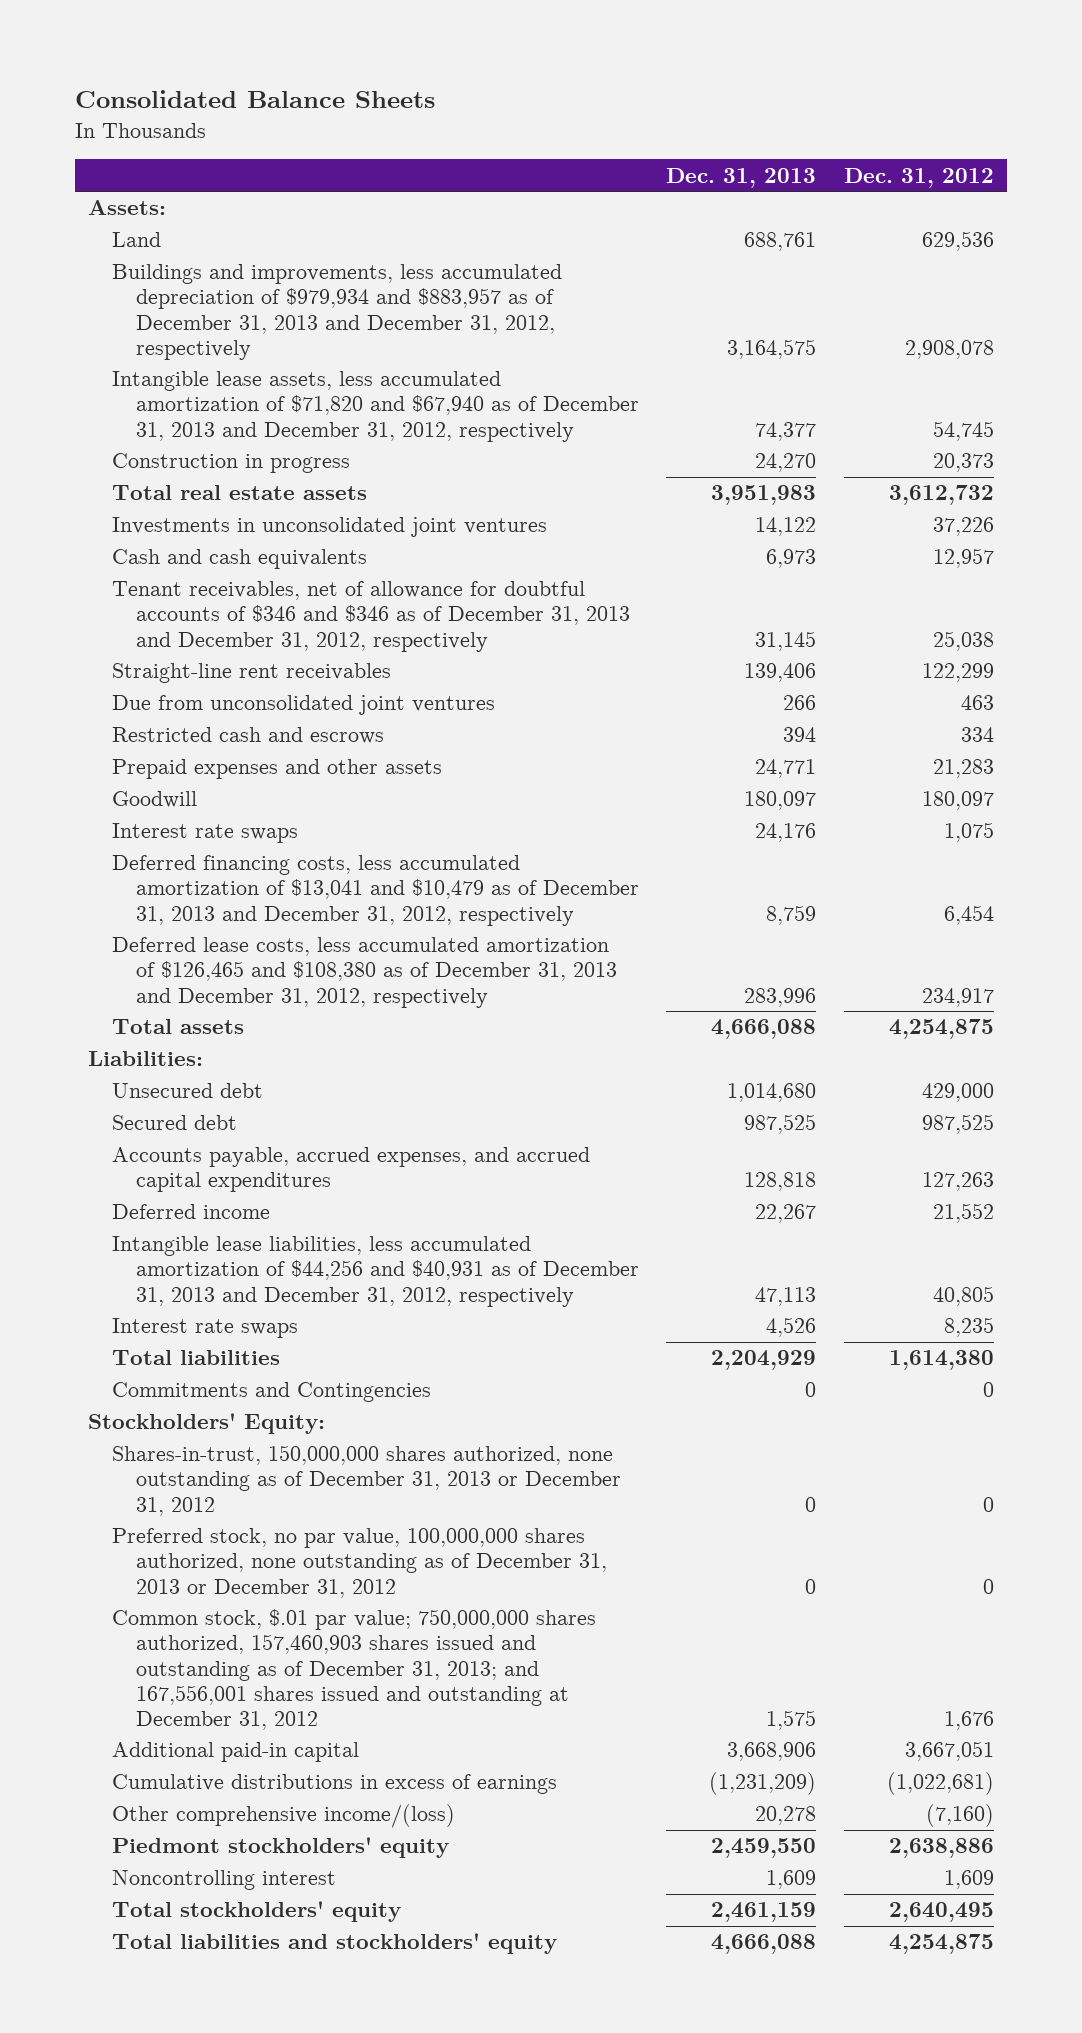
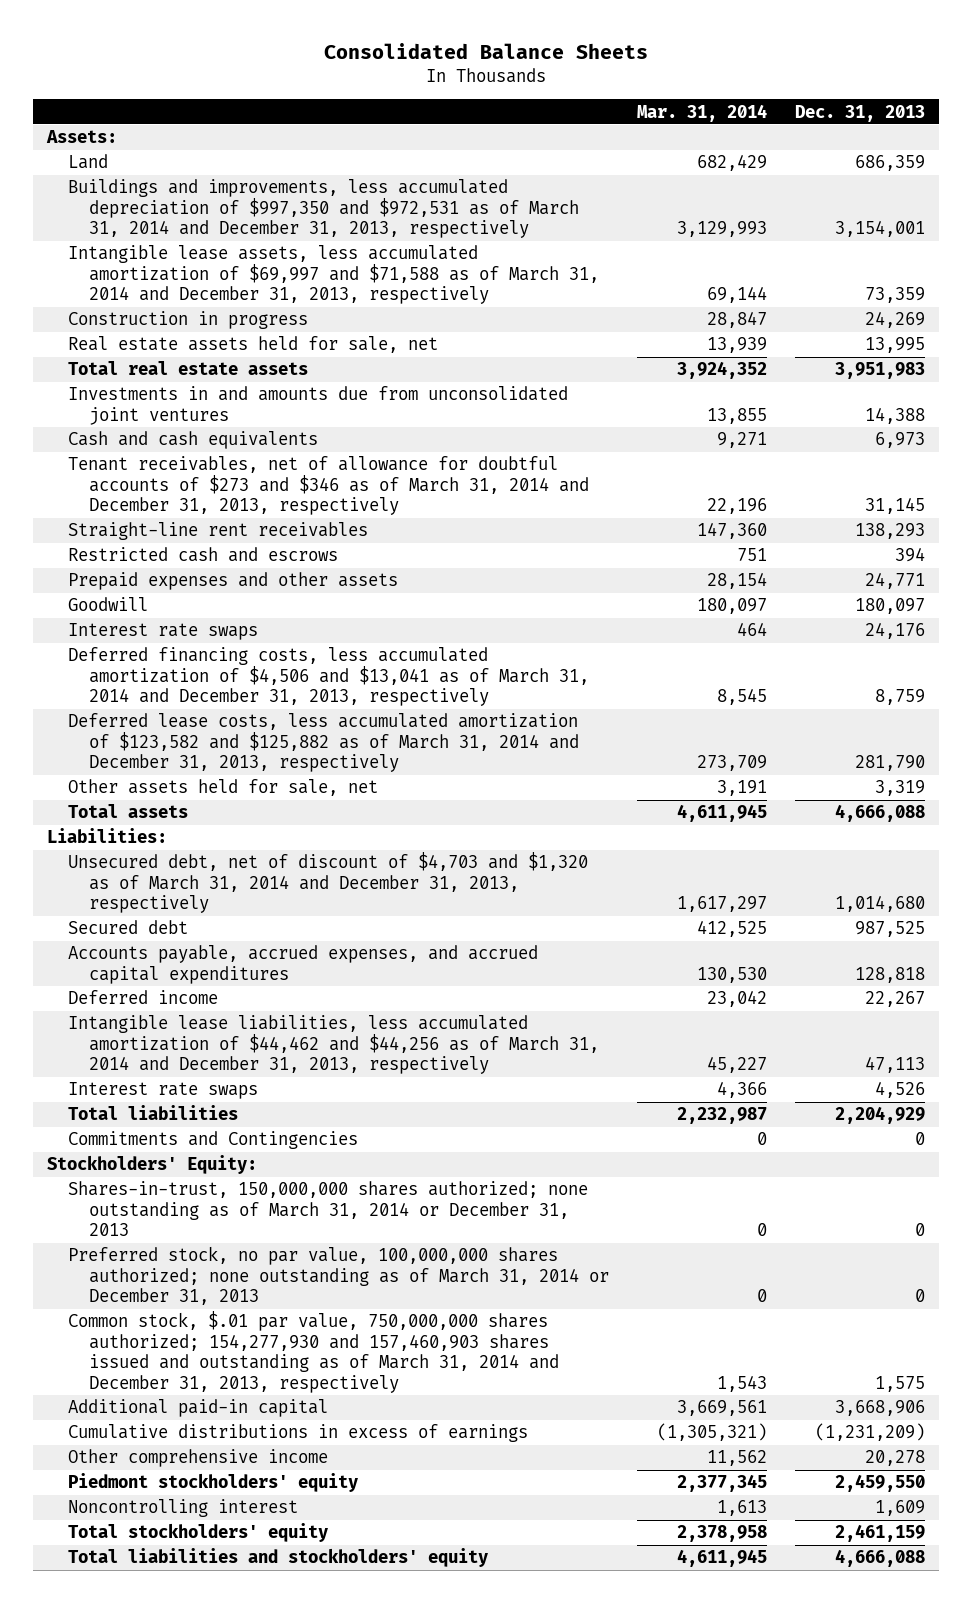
- | Dec. 31, 2013 | Dec. 31, 2012
+ | Mar. 31, 2014 | Dec. 31, 2013
- Land | 688,761 | 629,536
- Buildings and improvements, less accumulated depreciation of $979,934 and $883,957 as of December 31, 2013 and December 31, 2012, respectively | 3,164,575 | 2,908,078
- Intangible lease assets, less accumulated amortization of $71,820 and $67,940 as of December 31, 2013 and December 31, 2012, respectively | 74,377 | 54,745
- Construction in progress | 24,270 | 20,373
+ Land | 682,429 | 686,359
+ Buildings and improvements, less accumulated depreciation of $997,350 and $972,531 as of March 31, 2014 and December 31, 2013, respectively | 3,129,993 | 3,154,001
+ Intangible lease assets, less accumulated amortization of $69,997 and $71,588 as of March 31, 2014 and December 31, 2013, respectively | 69,144 | 73,359
+ Construction in progress | 28,847 | 24,269
+ Real estate assets held for sale, net | 13,939 | 13,995
- Investments in unconsolidated joint ventures | 14,122 | 37,226
+ Investments in and amounts due from unconsolidated joint ventures | 13,855 | 14,388
- Tenant receivables, net of allowance for doubtful accounts of $346 and $346 as of December 31, 2013 and December 31, 2012, respectively | 31,145 | 25,038
- Straight-line rent receivables | 139,406 | 122,299
- Due from unconsolidated joint ventures | 266 | 463
+ Tenant receivables, net of allowance for doubtful accounts of $273 and $346 as of March 31, 2014 and December 31, 2013, respectively | 22,196 | 31,145
+ Straight-line rent receivables | 147,360 | 138,293
- Deferred financing costs, less accumulated amortization of $13,041 and $10,479 as of December 31, 2013 and December 31, 2012, respectively | 8,759 | 6,454
- Deferred lease costs, less accumulated amortization of $126,465 and $108,380 as of December 31, 2013 and December 31, 2012, respectively | 283,996 | 234,917
+ Deferred financing costs, less accumulated amortization of $4,506 and $13,041 as of March 31, 2014 and December 31, 2013, respectively | 8,545 | 8,759
+ Deferred lease costs, less accumulated amortization of $123,582 and $125,882 as of March 31, 2014 and December 31, 2013, respectively | 273,709 | 281,790
+ Other assets held for sale, net | 3,191 | 3,319
- Unsecured debt | 1,014,680 | 429,000
+ Unsecured debt, net of discount of $4,703 and $1,320 as of March 31, 2014 and December 31, 2013, respectively | 1,617,297 | 1,014,680
- Intangible lease liabilities, less accumulated amortization of $44,256 and $40,931 as of December 31, 2013 and December 31, 2012, respectively | 47,113 | 40,805
+ Intangible lease liabilities, less accumulated amortization of $44,462 and $44,256 as of March 31, 2014 and December 31, 2013, respectively | 45,227 | 47,113
- Shares-in-trust, 150,000,000 shares authorized, none outstanding as of December 31, 2013 or December 31, 2012 | 0 | 0
- Preferred stock, no par value, 100,000,000 shares authorized, none outstanding as of December 31, 2013 or December 31, 2012 | 0 | 0
- Common stock, $.01 par value; 750,000,000 shares authorized, 157,460,903 shares issued and outstanding as of December 31, 2013; and 167,556,001 shares issued and outstanding at December 31, 2012 | 1,575 | 1,676
+ Shares-in-trust, 150,000,000 shares authorized; none outstanding as of March 31, 2014 or December 31, 2013 | 0 | 0
+ Preferred stock, no par value, 100,000,000 shares authorized; none outstanding as of March 31, 2014 or December 31, 2013 | 0 | 0
+ Common stock, $.01 par value, 750,000,000 shares authorized; 154,277,930 and 157,460,903 shares issued and outstanding as of March 31, 2014 and December 31, 2013, respectively | 1,543 | 1,575
- Other comprehensive income/(loss) | 20,278 | (7,160)
+ Other comprehensive income | 11,562 | 20,278

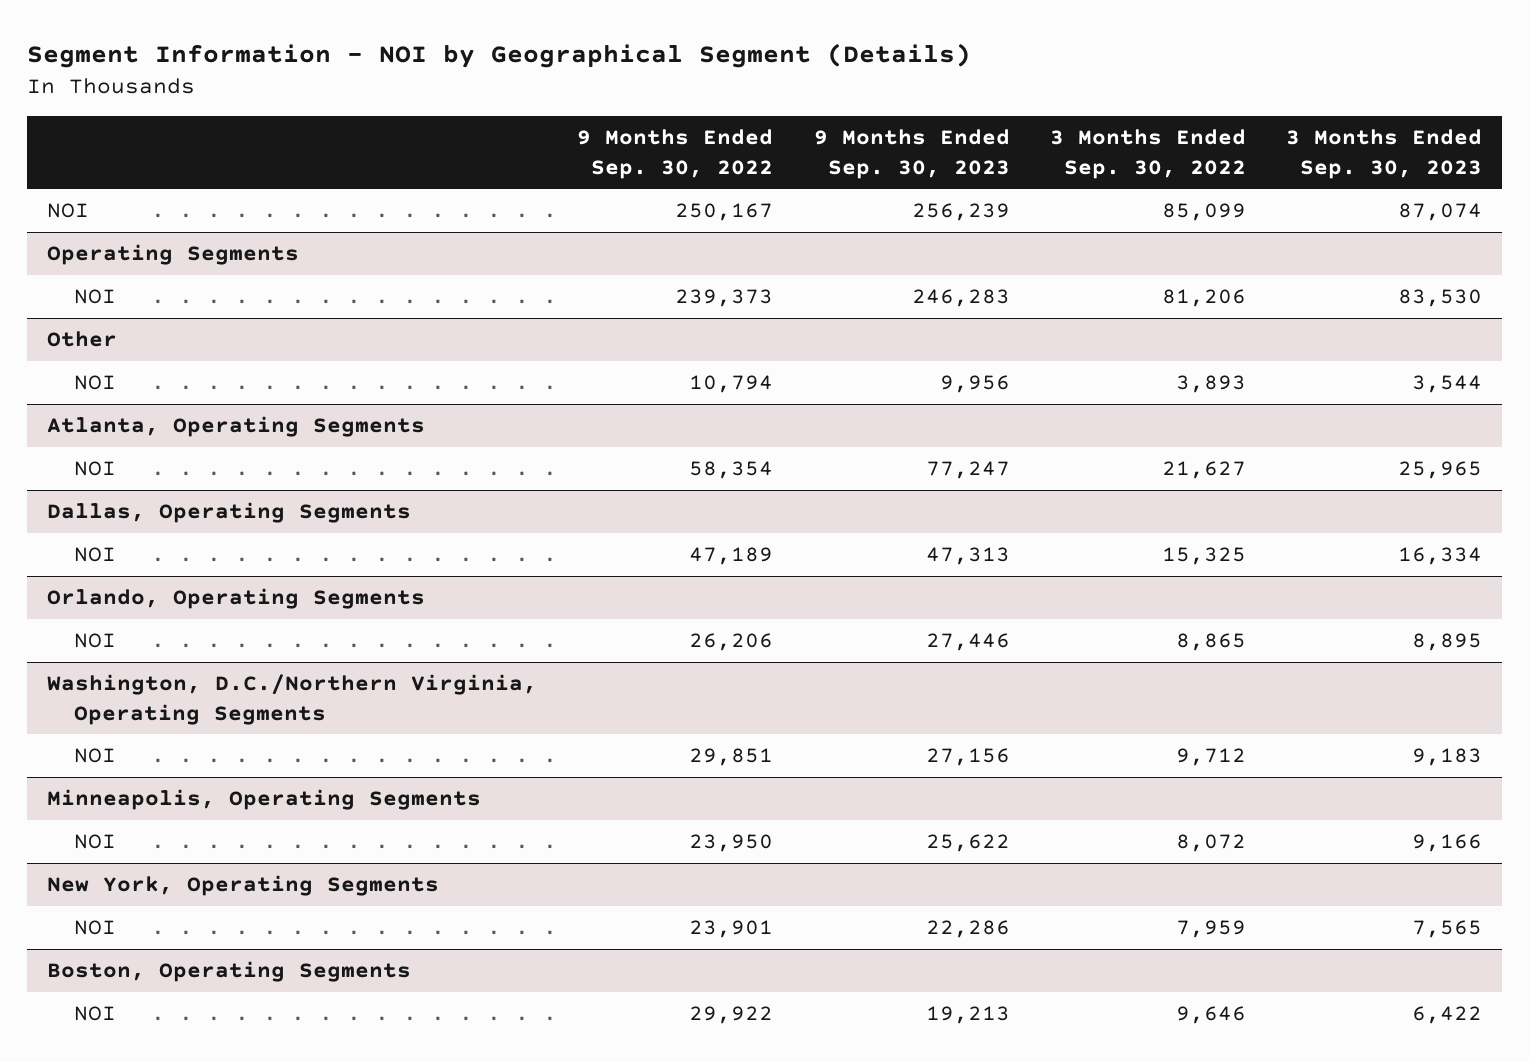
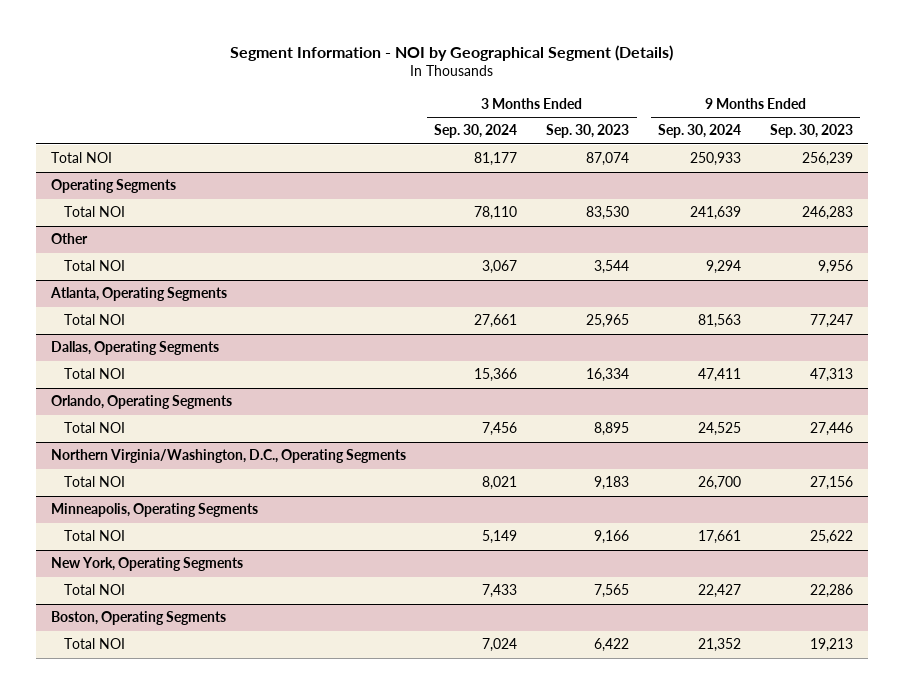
- | 9 Months Ended Sep. 30, 2022 | 9 Months Ended Sep. 30, 2023 | 3 Months Ended Sep. 30, 2022 | 3 Months Ended Sep. 30, 2023
+ | 3 Months Ended Sep. 30, 2024 | 3 Months Ended Sep. 30, 2023 | 9 Months Ended Sep. 30, 2024 | 9 Months Ended Sep. 30, 2023
- NOI | 250,167 | 256,239 | 85,099 | 87,074
+ Total NOI | 81,177 | 87,074 | 250,933 | 256,239
@ Operating Segments
- NOI | 239,373 | 246,283 | 81,206 | 83,530
+ Total NOI | 78,110 | 83,530 | 241,639 | 246,283
@ Other
- NOI | 10,794 | 9,956 | 3,893 | 3,544
+ Total NOI | 3,067 | 3,544 | 9,294 | 9,956
@ Atlanta, Operating Segments
- NOI | 58,354 | 77,247 | 21,627 | 25,965
+ Total NOI | 27,661 | 25,965 | 81,563 | 77,247
@ Dallas, Operating Segments
- NOI | 47,189 | 47,313 | 15,325 | 16,334
+ Total NOI | 15,366 | 16,334 | 47,411 | 47,313
@ Orlando, Operating Segments
- NOI | 26,206 | 27,446 | 8,865 | 8,895
- Washington, D.C./Northern Virginia, Operating Segments
- NOI | 29,851 | 27,156 | 9,712 | 9,183
@ Orlando, Operating Segments
+ Total NOI | 7,456 | 8,895 | 24,525 | 27,446
+ Northern Virginia/Washington, D.C., Operating Segments
+ Total NOI | 8,021 | 9,183 | 26,700 | 27,156
@ Minneapolis, Operating Segments
- NOI | 23,950 | 25,622 | 8,072 | 9,166
+ Total NOI | 5,149 | 9,166 | 17,661 | 25,622
@ New York, Operating Segments
- NOI | 23,901 | 22,286 | 7,959 | 7,565
+ Total NOI | 7,433 | 7,565 | 22,427 | 22,286
@ Boston, Operating Segments
- NOI | 29,922 | 19,213 | 9,646 | 6,422
+ Total NOI | 7,024 | 6,422 | 21,352 | 19,213

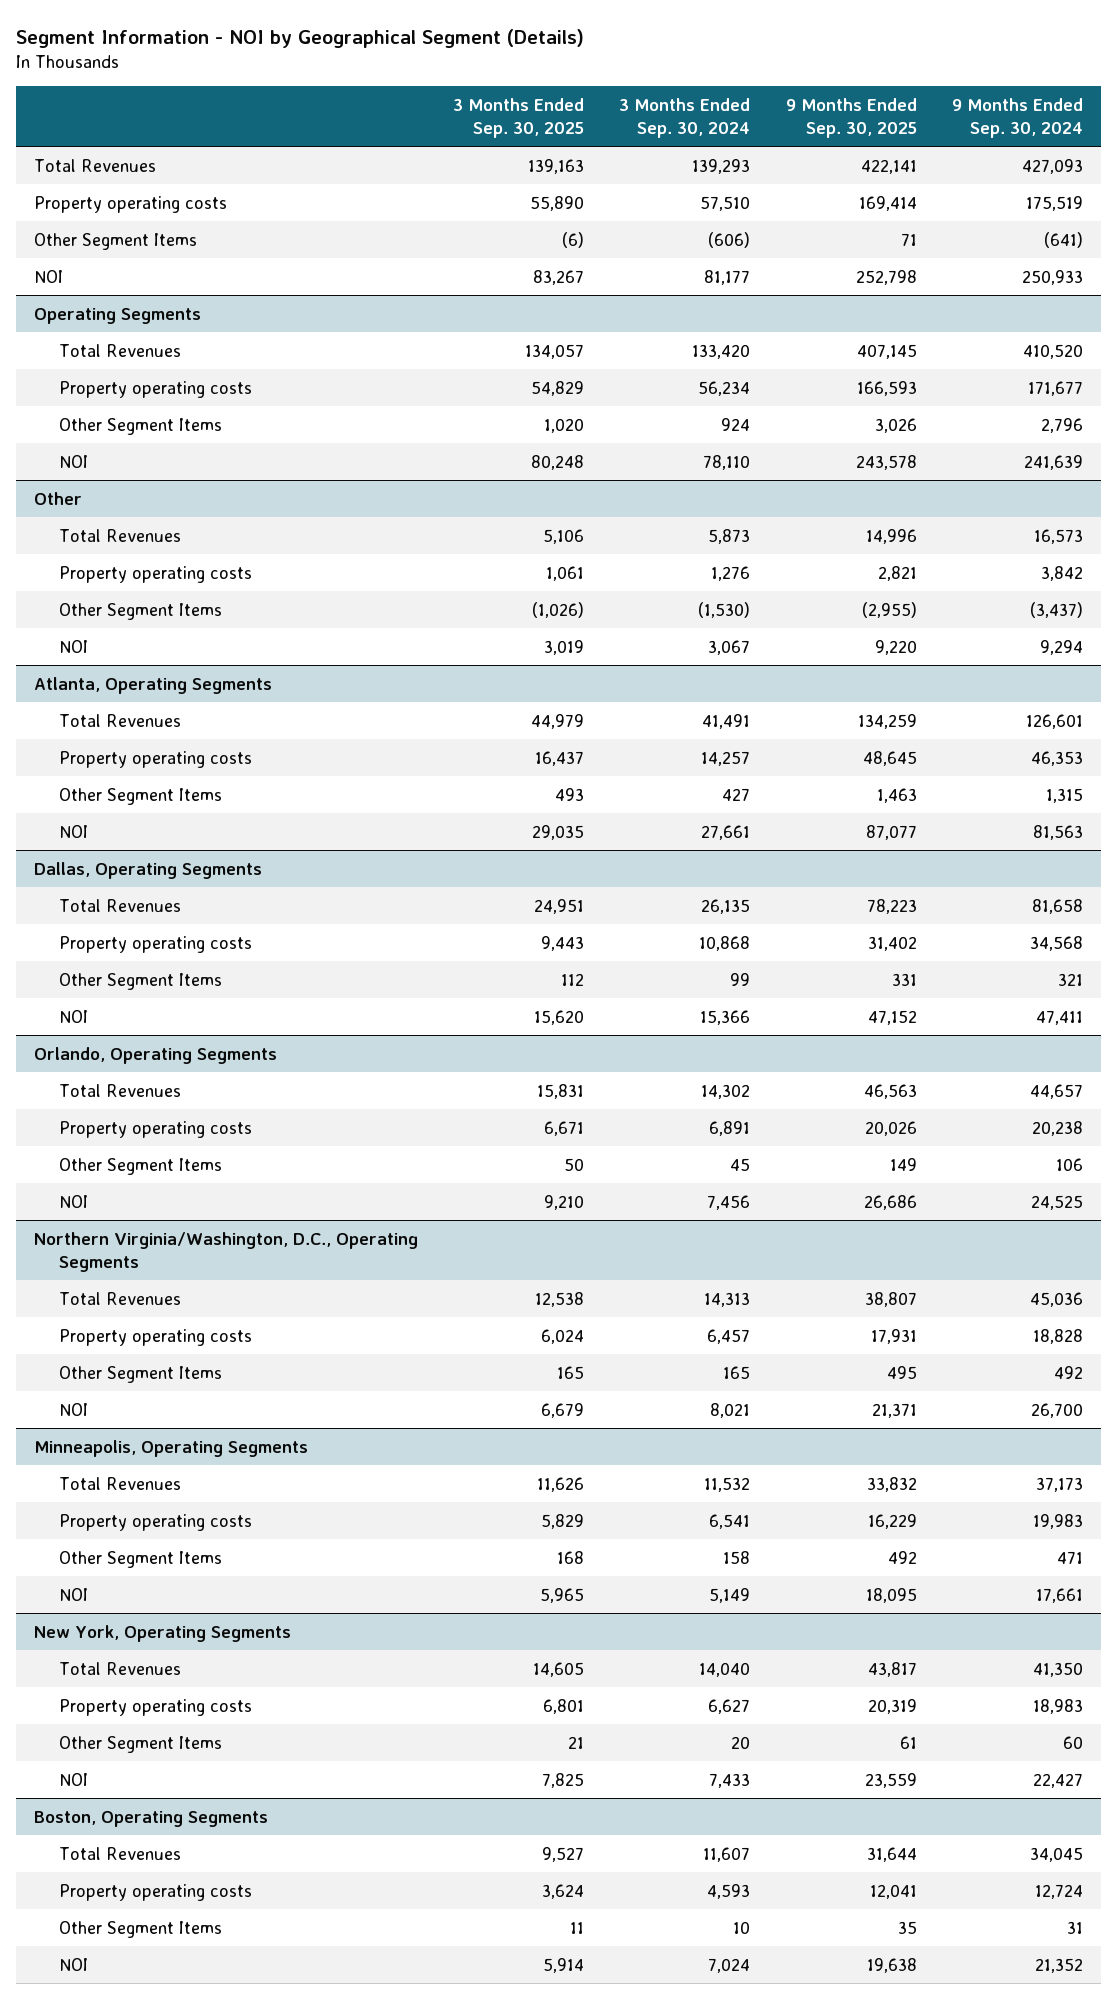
- | 3 Months Ended Sep. 30, 2024 | 3 Months Ended Sep. 30, 2023 | 9 Months Ended Sep. 30, 2024 | 9 Months Ended Sep. 30, 2023
+ | 3 Months Ended Sep. 30, 2025 | 3 Months Ended Sep. 30, 2024 | 9 Months Ended Sep. 30, 2025 | 9 Months Ended Sep. 30, 2024
- Total NOI | 81,177 | 87,074 | 250,933 | 256,239
+ Total Revenues | 139,163 | 139,293 | 422,141 | 427,093
+ Property operating costs | 55,890 | 57,510 | 169,414 | 175,519
+ Other Segment Items | (6) | (606) | 71 | (641)
+ NOI | 83,267 | 81,177 | 252,798 | 250,933
@ Operating Segments
- Total NOI | 78,110 | 83,530 | 241,639 | 246,283
+ Total Revenues | 134,057 | 133,420 | 407,145 | 410,520
+ Property operating costs | 54,829 | 56,234 | 166,593 | 171,677
+ Other Segment Items | 1,020 | 924 | 3,026 | 2,796
+ NOI | 80,248 | 78,110 | 243,578 | 241,639
@ Other
- Total NOI | 3,067 | 3,544 | 9,294 | 9,956
+ Total Revenues | 5,106 | 5,873 | 14,996 | 16,573
+ Property operating costs | 1,061 | 1,276 | 2,821 | 3,842
+ Other Segment Items | (1,026) | (1,530) | (2,955) | (3,437)
+ NOI | 3,019 | 3,067 | 9,220 | 9,294
@ Atlanta, Operating Segments
- Total NOI | 27,661 | 25,965 | 81,563 | 77,247
+ Total Revenues | 44,979 | 41,491 | 134,259 | 126,601
+ Property operating costs | 16,437 | 14,257 | 48,645 | 46,353
+ Other Segment Items | 493 | 427 | 1,463 | 1,315
+ NOI | 29,035 | 27,661 | 87,077 | 81,563
@ Dallas, Operating Segments
- Total NOI | 15,366 | 16,334 | 47,411 | 47,313
+ Total Revenues | 24,951 | 26,135 | 78,223 | 81,658
+ Property operating costs | 9,443 | 10,868 | 31,402 | 34,568
+ Other Segment Items | 112 | 99 | 331 | 321
+ NOI | 15,620 | 15,366 | 47,152 | 47,411
@ Orlando, Operating Segments
- Total NOI | 7,456 | 8,895 | 24,525 | 27,446
+ Total Revenues | 15,831 | 14,302 | 46,563 | 44,657
+ Property operating costs | 6,671 | 6,891 | 20,026 | 20,238
+ Other Segment Items | 50 | 45 | 149 | 106
+ NOI | 9,210 | 7,456 | 26,686 | 24,525
@ Northern Virginia/Washington, D.C., Operating Segments
- Total NOI | 8,021 | 9,183 | 26,700 | 27,156
+ Total Revenues | 12,538 | 14,313 | 38,807 | 45,036
+ Property operating costs | 6,024 | 6,457 | 17,931 | 18,828
+ Other Segment Items | 165 | 165 | 495 | 492
+ NOI | 6,679 | 8,021 | 21,371 | 26,700
@ Minneapolis, Operating Segments
- Total NOI | 5,149 | 9,166 | 17,661 | 25,622
+ Total Revenues | 11,626 | 11,532 | 33,832 | 37,173
+ Property operating costs | 5,829 | 6,541 | 16,229 | 19,983
+ Other Segment Items | 168 | 158 | 492 | 471
+ NOI | 5,965 | 5,149 | 18,095 | 17,661
@ New York, Operating Segments
- Total NOI | 7,433 | 7,565 | 22,427 | 22,286
+ Total Revenues | 14,605 | 14,040 | 43,817 | 41,350
+ Property operating costs | 6,801 | 6,627 | 20,319 | 18,983
+ Other Segment Items | 21 | 20 | 61 | 60
+ NOI | 7,825 | 7,433 | 23,559 | 22,427
@ Boston, Operating Segments
- Total NOI | 7,024 | 6,422 | 21,352 | 19,213
+ Total Revenues | 9,527 | 11,607 | 31,644 | 34,045
+ Property operating costs | 3,624 | 4,593 | 12,041 | 12,724
+ Other Segment Items | 11 | 10 | 35 | 31
+ NOI | 5,914 | 7,024 | 19,638 | 21,352

